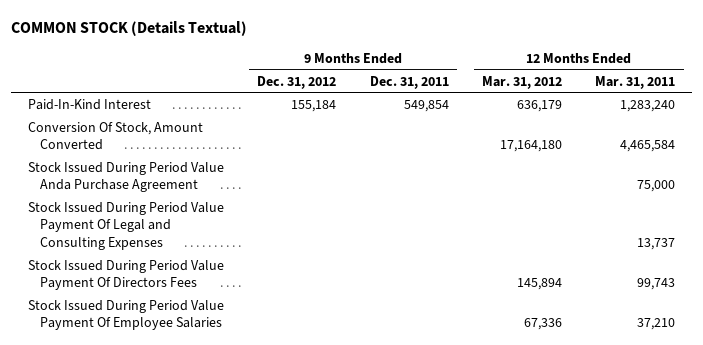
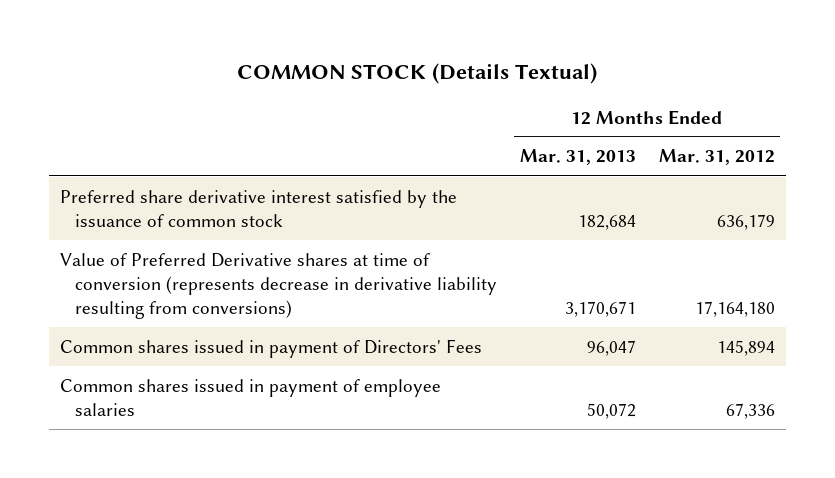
- | 9 Months Ended Dec. 31, 2012 | 9 Months Ended Dec. 31, 2011 | 12 Months Ended Mar. 31, 2012 | 12 Months Ended Mar. 31, 2011
+ | 12 Months Ended Mar. 31, 2013 | 12 Months Ended Mar. 31, 2012
- Paid-In-Kind Interest | 155,184 | 549,854 | 636,179 | 1,283,240
- Conversion Of Stock, Amount Converted | | | 17,164,180 | 4,465,584
- Stock Issued During Period Value Anda Purchase Agreement | | | | 75,000
- Stock Issued During Period Value Payment Of Legal and Consulting Expenses | | | | 13,737
- Stock Issued During Period Value Payment Of Directors Fees | | | 145,894 | 99,743
- Stock Issued During Period Value Payment Of Employee Salaries | | | 67,336 | 37,210
+ Preferred share derivative interest satisfied by the issuance of common stock | 182,684 | 636,179
+ Value of Preferred Derivative shares at time of conversion (represents decrease in derivative liability resulting from conversions) | 3,170,671 | 17,164,180
+ Common shares issued in payment of Directors' Fees | 96,047 | 145,894
+ Common shares issued in payment of employee salaries | 50,072 | 67,336

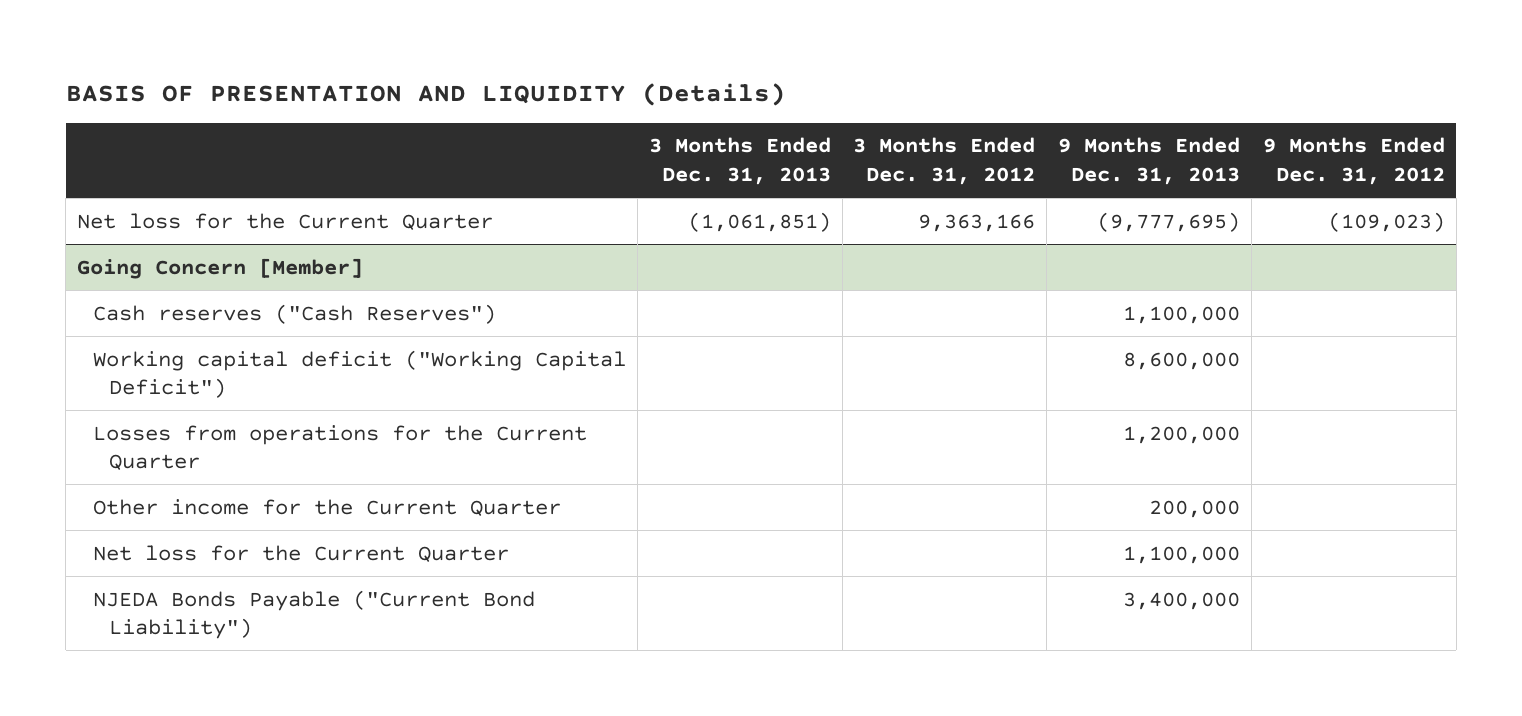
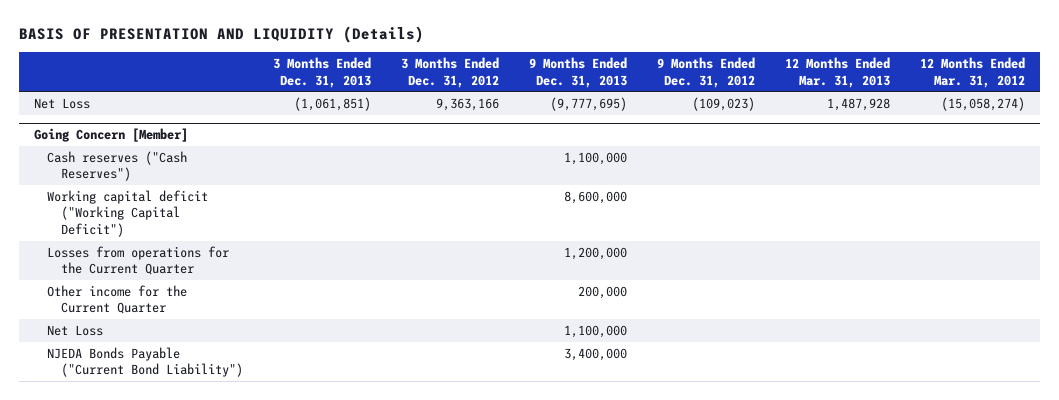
- | 3 Months Ended Dec. 31, 2013 | 3 Months Ended Dec. 31, 2012 | 9 Months Ended Dec. 31, 2013 | 9 Months Ended Dec. 31, 2012
+ | 3 Months Ended Dec. 31, 2013 | 3 Months Ended Dec. 31, 2012 | 9 Months Ended Dec. 31, 2013 | 9 Months Ended Dec. 31, 2012 | 12 Months Ended Mar. 31, 2013 | 12 Months Ended Mar. 31, 2012
- Net loss for the Current Quarter | (1,061,851) | 9,363,166 | (9,777,695) | (109,023)
+ Net Loss | (1,061,851) | 9,363,166 | (9,777,695) | (109,023) | 1,487,928 | (15,058,274)
@ Going Concern [Member]
- Net loss for the Current Quarter | | | 1,100,000 |
+ Net Loss | | | 1,100,000 | | |

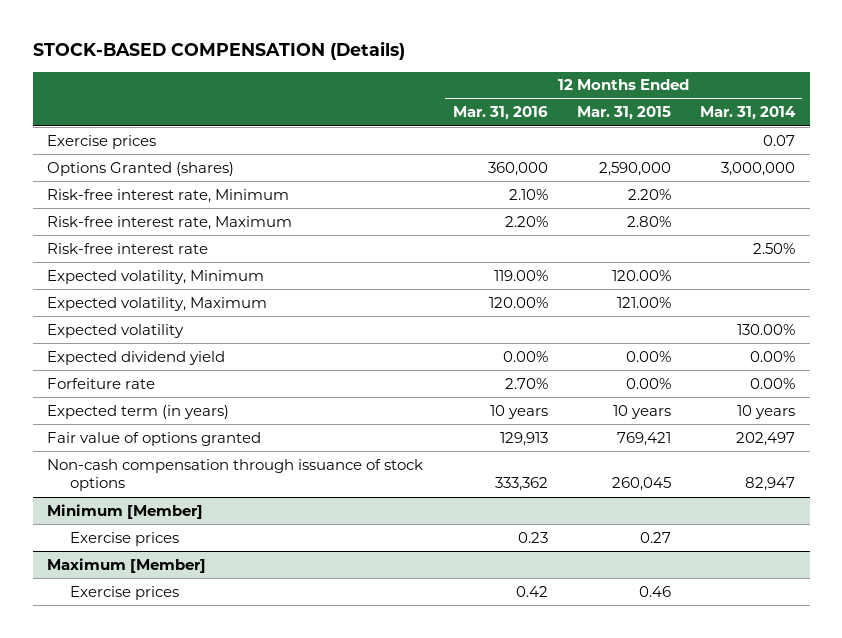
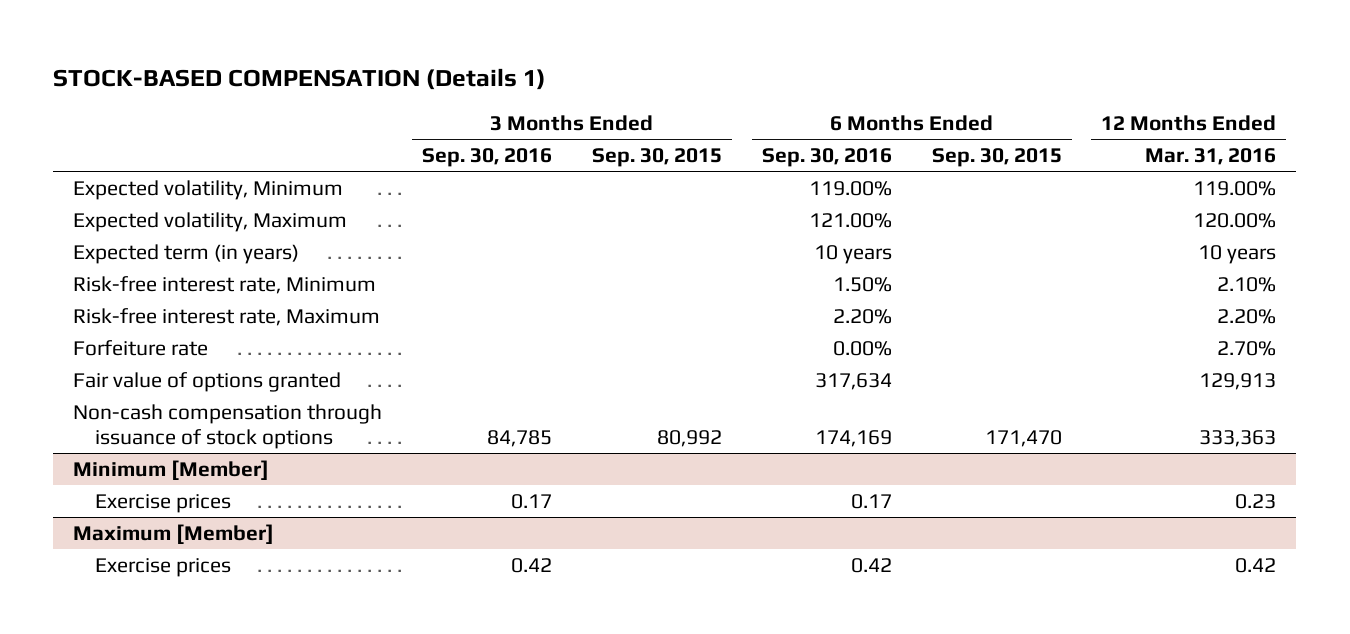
- STOCK-BASED COMPENSATION (Details)
+ STOCK-BASED COMPENSATION (Details 1)
- | 12 Months Ended Mar. 31, 2016 | 12 Months Ended Mar. 31, 2015 | 12 Months Ended Mar. 31, 2014
+ | 3 Months Ended Sep. 30, 2016 | 3 Months Ended Sep. 30, 2015 | 6 Months Ended Sep. 30, 2016 | 6 Months Ended Sep. 30, 2015 | 12 Months Ended Mar. 31, 2016
- Exercise prices | | | 0.07
- Options Granted (shares) | 360,000 | 2,590,000 | 3,000,000
- Risk-free interest rate | | | 2.50%
- Expected volatility | | | 130.00%
- Expected dividend yield | 0.00% | 0.00% | 0.00%
moved down: Risk-free interest rate, Minimum | | | 1.50% | | 2.10%
moved down: Risk-free interest rate, Maximum | | | 2.20% | | 2.20%
moved down: Forfeiture rate | | | 0.00% | | 2.70%
- Non-cash compensation through issuance of stock options | 333,362 | 260,045 | 82,947
+ Non-cash compensation through issuance of stock options | 84,785 | 80,992 | 174,169 | 171,470 | 333,363

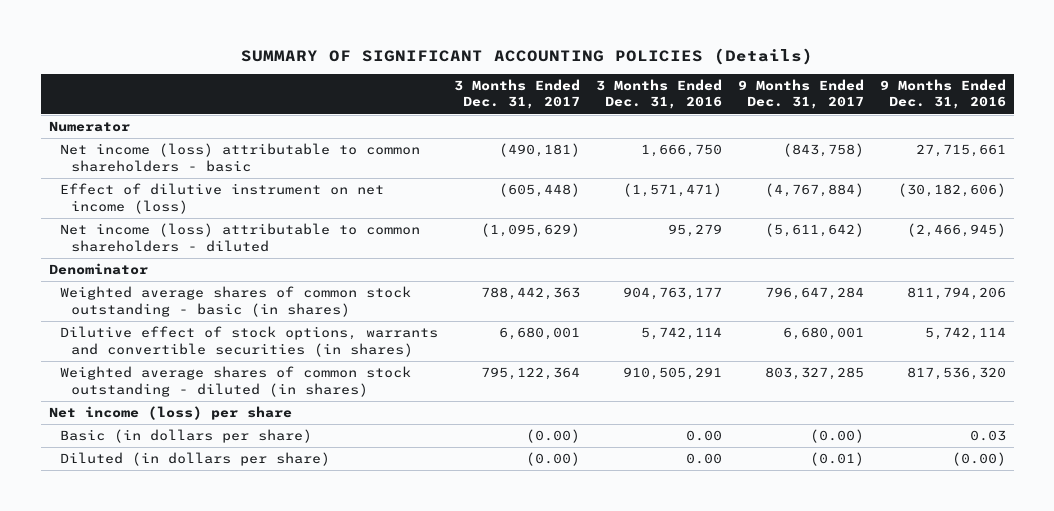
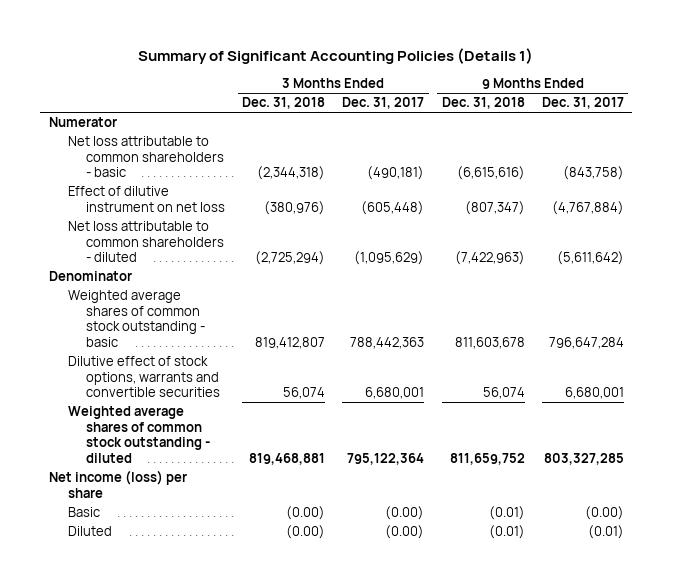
- SUMMARY OF SIGNIFICANT ACCOUNTING POLICIES (Details)
+ Summary of Significant Accounting Policies (Details 1)
- | 3 Months Ended Dec. 31, 2017 | 3 Months Ended Dec. 31, 2016 | 9 Months Ended Dec. 31, 2017 | 9 Months Ended Dec. 31, 2016
+ | 3 Months Ended Dec. 31, 2018 | 3 Months Ended Dec. 31, 2017 | 9 Months Ended Dec. 31, 2018 | 9 Months Ended Dec. 31, 2017
- Net income (loss) attributable to common shareholders - basic | (490,181) | 1,666,750 | (843,758) | 27,715,661
- Effect of dilutive instrument on net income (loss) | (605,448) | (1,571,471) | (4,767,884) | (30,182,606)
- Net income (loss) attributable to common shareholders - diluted | (1,095,629) | 95,279 | (5,611,642) | (2,466,945)
+ Net loss attributable to common shareholders - basic | (2,344,318) | (490,181) | (6,615,616) | (843,758)
+ Effect of dilutive instrument on net loss | (380,976) | (605,448) | (807,347) | (4,767,884)
+ Net loss attributable to common shareholders - diluted | (2,725,294) | (1,095,629) | (7,422,963) | (5,611,642)
- Weighted average shares of common stock outstanding - basic (in shares) | 788,442,363 | 904,763,177 | 796,647,284 | 811,794,206
- Dilutive effect of stock options, warrants and convertible securities (in shares) | 6,680,001 | 5,742,114 | 6,680,001 | 5,742,114
- Weighted average shares of common stock outstanding - diluted (in shares) | 795,122,364 | 910,505,291 | 803,327,285 | 817,536,320
+ Weighted average shares of common stock outstanding - basic | 819,412,807 | 788,442,363 | 811,603,678 | 796,647,284
+ Dilutive effect of stock options, warrants and convertible securities | 56,074 | 6,680,001 | 56,074 | 6,680,001
+ Weighted average shares of common stock outstanding - diluted | 819,468,881 | 795,122,364 | 811,659,752 | 803,327,285
- Basic (in dollars per share) | (0.00) | 0.00 | (0.00) | 0.03
- Diluted (in dollars per share) | (0.00) | 0.00 | (0.01) | (0.00)
+ Basic | (0.00) | (0.00) | (0.01) | (0.00)
+ Diluted | (0.00) | (0.00) | (0.01) | (0.01)

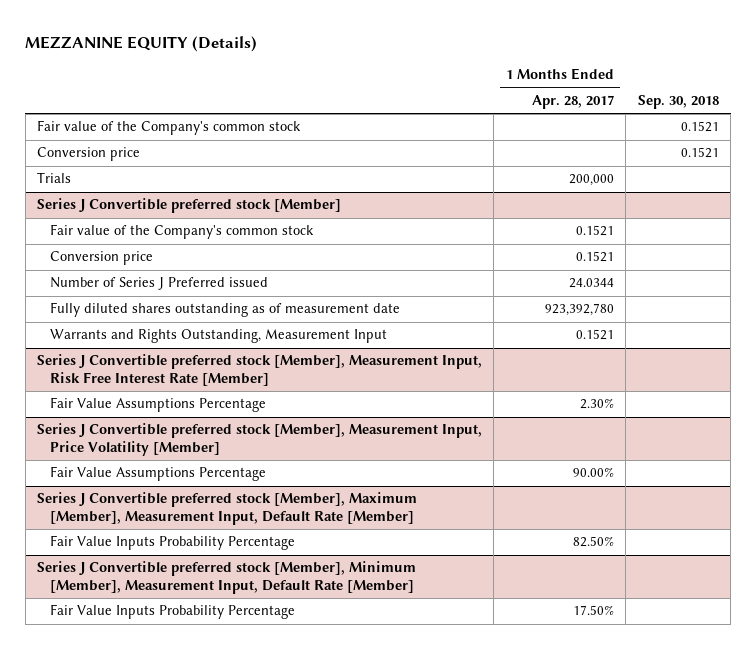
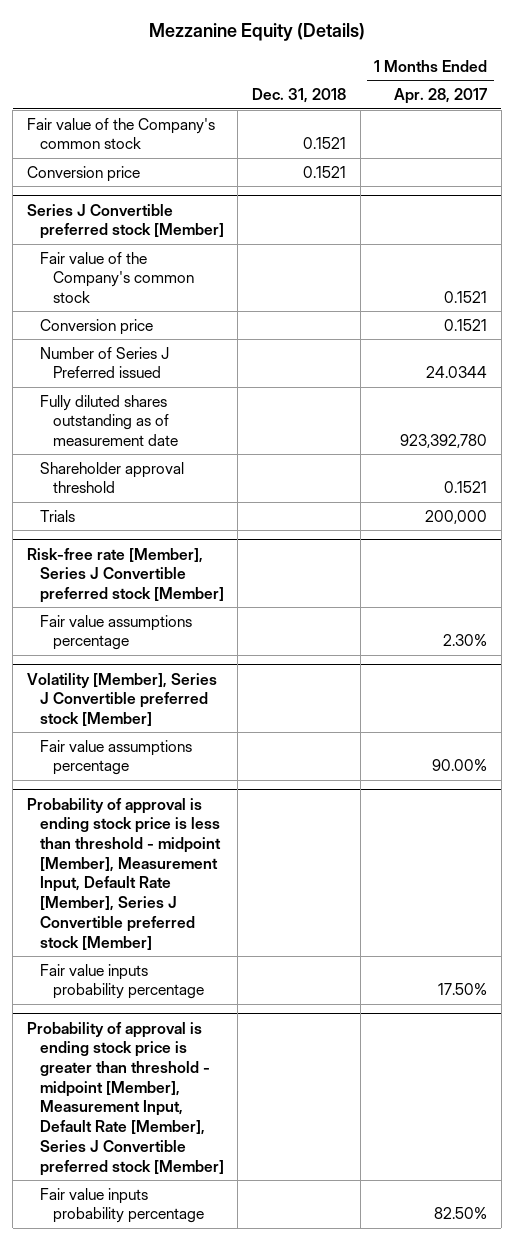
- MEZZANINE EQUITY (Details)
+ Mezzanine Equity (Details)
- | 1 Months Ended Apr. 28, 2017 | Sep. 30, 2018
+ | Dec. 31, 2018 | 1 Months Ended Apr. 28, 2017
- Trials | 200,000 |
@ Series J Convertible preferred stock [Member]
- Warrants and Rights Outstanding, Measurement Input | 0.1521 |
- Series J Convertible preferred stock [Member], Measurement Input, Risk Free Interest Rate [Member]
- Fair Value Assumptions Percentage | 2.30% |
- Series J Convertible preferred stock [Member], Measurement Input, Price Volatility [Member]
- Fair Value Assumptions Percentage | 90.00% |
- Series J Convertible preferred stock [Member], Maximum [Member], Measurement Input, Default Rate [Member]
- Fair Value Inputs Probability Percentage | 82.50% |
- Series J Convertible preferred stock [Member], Minimum [Member], Measurement Input, Default Rate [Member]
- Fair Value Inputs Probability Percentage | 17.50% |
@ Series J Convertible preferred stock [Member]
+ Shareholder approval threshold | | 0.1521
+ Trials | | 200,000
+ Risk-free rate [Member], Series J Convertible preferred stock [Member]
+ Fair value assumptions percentage | | 2.30%
+ Volatility [Member], Series J Convertible preferred stock [Member]
+ Fair value assumptions percentage | | 90.00%
+ Probability of approval is ending stock price is less than threshold - midpoint [Member], Measurement Input, Default Rate [Member], Series J Convertible preferred stock [Member]
+ Fair value inputs probability percentage | | 17.50%
+ Probability of approval is ending stock price is greater than threshold - midpoint [Member], Measurement Input, Default Rate [Member], Series J Convertible preferred stock [Member]
+ Fair value inputs probability percentage | | 82.50%

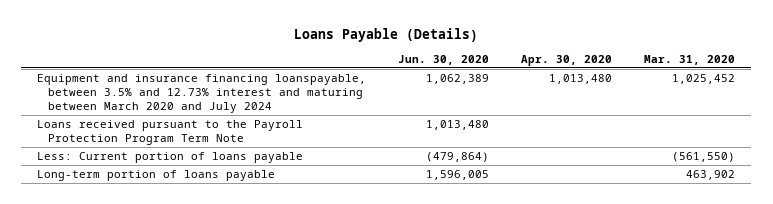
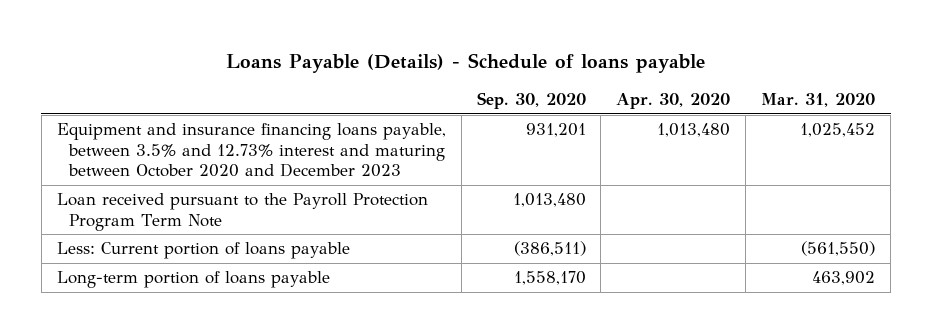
- Loans Payable (Details)
+ Loans Payable (Details) - Schedule of loans payable
- | Jun. 30, 2020 | Apr. 30, 2020 | Mar. 31, 2020
+ | Sep. 30, 2020 | Apr. 30, 2020 | Mar. 31, 2020
- Equipment and insurance financing loanspayable, between 3.5% and 12.73% interest and maturing between March 2020 and July 2024 | 1,062,389 | 1,013,480 | 1,025,452
- Loans received pursuant to the Payroll Protection Program Term Note | 1,013,480 | |
+ Equipment and insurance financing loans payable, between 3.5% and 12.73% interest and maturing between October 2020 and December 2023 | 931,201 | 1,013,480 | 1,025,452
+ Loan received pursuant to the Payroll Protection Program Term Note | 1,013,480 | |

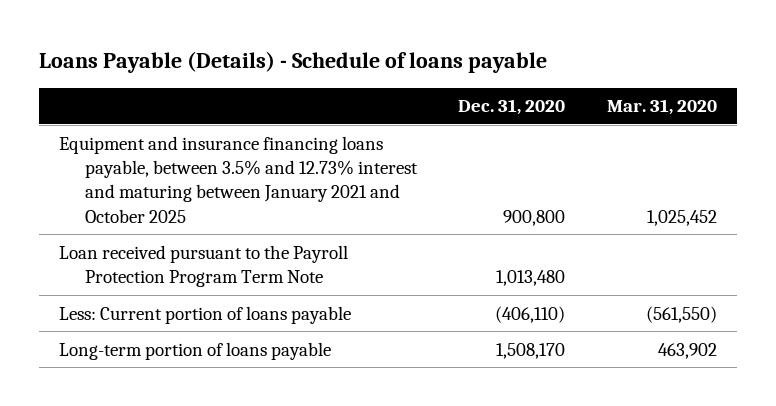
- | Sep. 30, 2020 | Apr. 30, 2020 | Mar. 31, 2020
+ | Dec. 31, 2020 | Mar. 31, 2020
- Equipment and insurance financing loans payable, between 3.5% and 12.73% interest and maturing between October 2020 and December 2023 | 931,201 | 1,013,480 | 1,025,452
+ Equipment and insurance financing loans payable, between 3.5% and 12.73% interest and maturing between January 2021 and October 2025 | 900,800 | 1,025,452

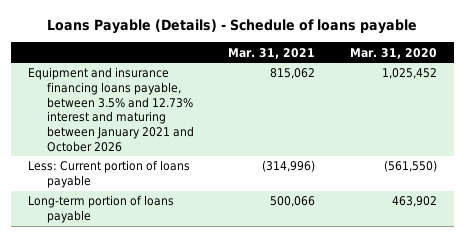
- | Dec. 31, 2020 | Mar. 31, 2020
+ | Mar. 31, 2021 | Mar. 31, 2020
- Equipment and insurance financing loans payable, between 3.5% and 12.73% interest and maturing between January 2021 and October 2025 | 900,800 | 1,025,452
- Loan received pursuant to the Payroll Protection Program Term Note | 1,013,480 |
+ Equipment and insurance financing loans payable, between 3.5% and 12.73% interest and maturing between January 2021 and October 2026 | 815,062 | 1,025,452

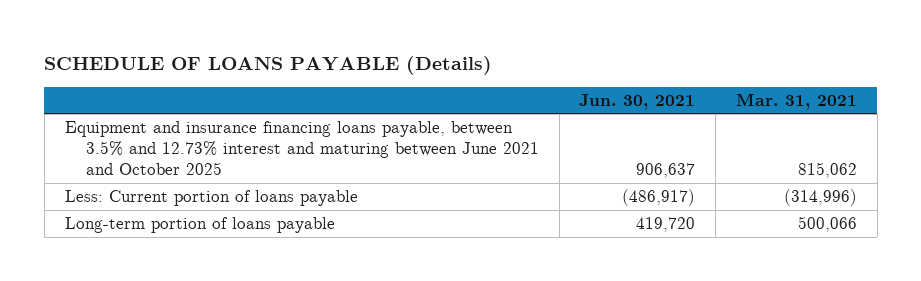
- Loans Payable (Details) - Schedule of loans payable
+ SCHEDULE OF LOANS PAYABLE (Details)
- | Mar. 31, 2021 | Mar. 31, 2020
+ | Jun. 30, 2021 | Mar. 31, 2021
- Equipment and insurance financing loans payable, between 3.5% and 12.73% interest and maturing between January 2021 and October 2026 | 815,062 | 1,025,452
+ Equipment and insurance financing loans payable, between 3.5% and 12.73% interest and maturing between June 2021 and October 2025 | 906,637 | 815,062

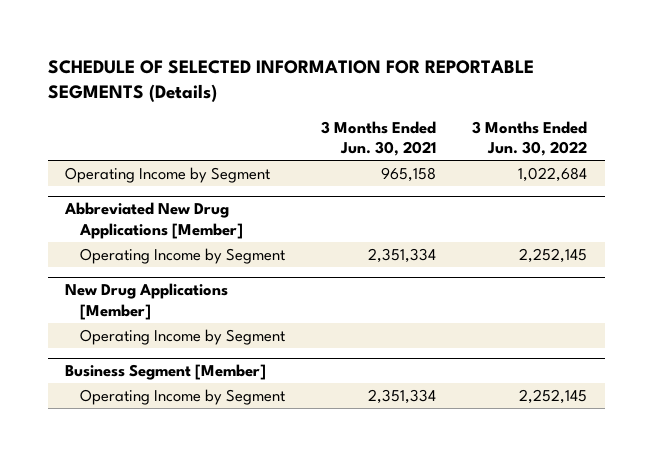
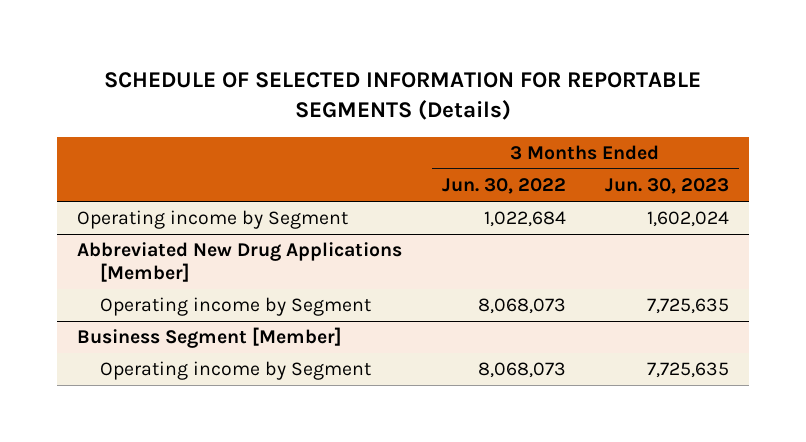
- | 3 Months Ended Jun. 30, 2021 | 3 Months Ended Jun. 30, 2022
+ | 3 Months Ended Jun. 30, 2022 | 3 Months Ended Jun. 30, 2023
- Operating Income by Segment | 965,158 | 1,022,684
+ Operating income by Segment | 1,022,684 | 1,602,024
@ Abbreviated New Drug Applications [Member]
- Operating Income by Segment | 2,351,334 | 2,252,145
- New Drug Applications [Member]
- Operating Income by Segment
@ Abbreviated New Drug Applications [Member]
+ Operating income by Segment | 8,068,073 | 7,725,635
@ Business Segment [Member]
- Operating Income by Segment | 2,351,334 | 2,252,145
+ Operating income by Segment | 8,068,073 | 7,725,635

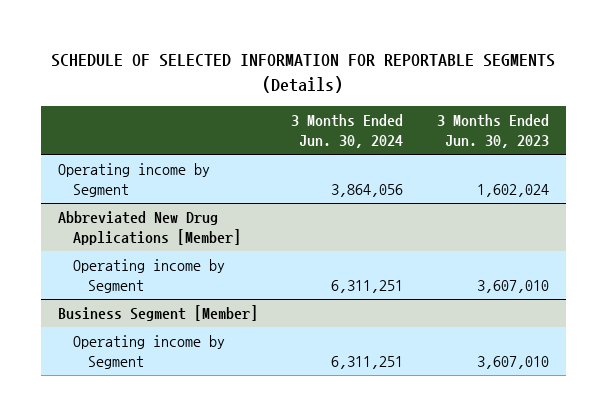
- | 3 Months Ended Jun. 30, 2022 | 3 Months Ended Jun. 30, 2023
+ | 3 Months Ended Jun. 30, 2024 | 3 Months Ended Jun. 30, 2023
@ Abbreviated New Drug Applications [Member]
- Operating income by Segment | 8,068,073 | 7,725,635
+ Operating income by Segment | 6,311,251 | 3,607,010
@ Business Segment [Member]
- Operating income by Segment | 8,068,073 | 7,725,635
+ Operating income by Segment | 6,311,251 | 3,607,010

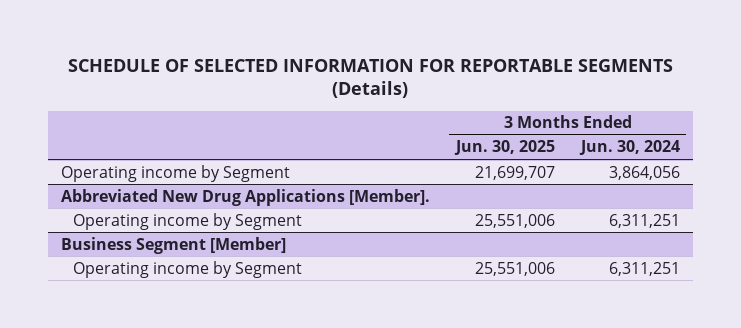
- | 3 Months Ended Jun. 30, 2024 | 3 Months Ended Jun. 30, 2023
+ | 3 Months Ended Jun. 30, 2025 | 3 Months Ended Jun. 30, 2024
- Abbreviated New Drug Applications [Member]
+ Abbreviated New Drug Applications [Member].

